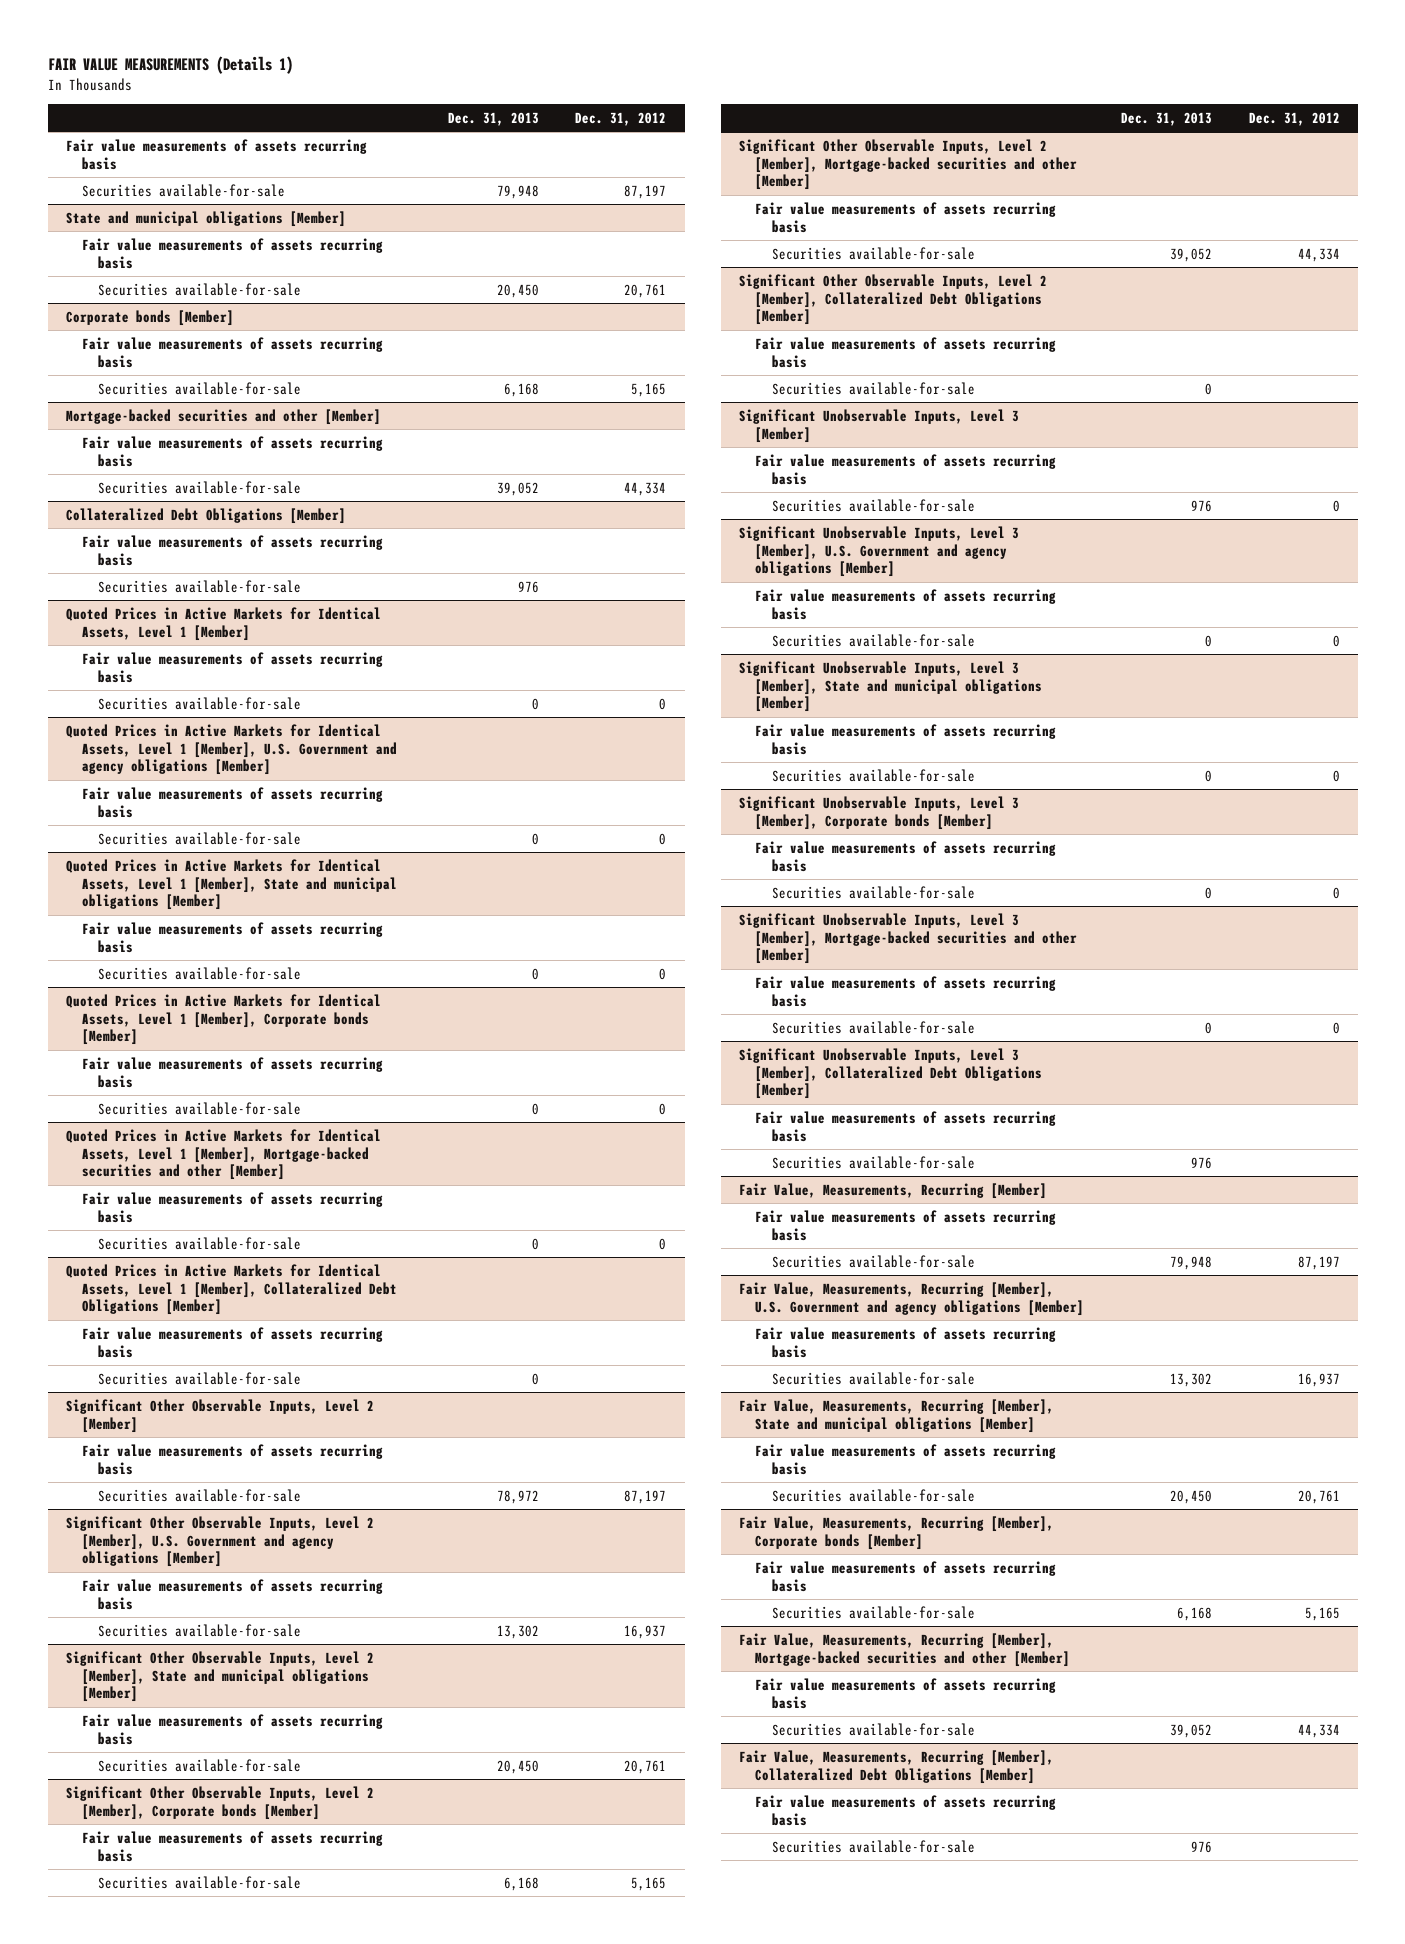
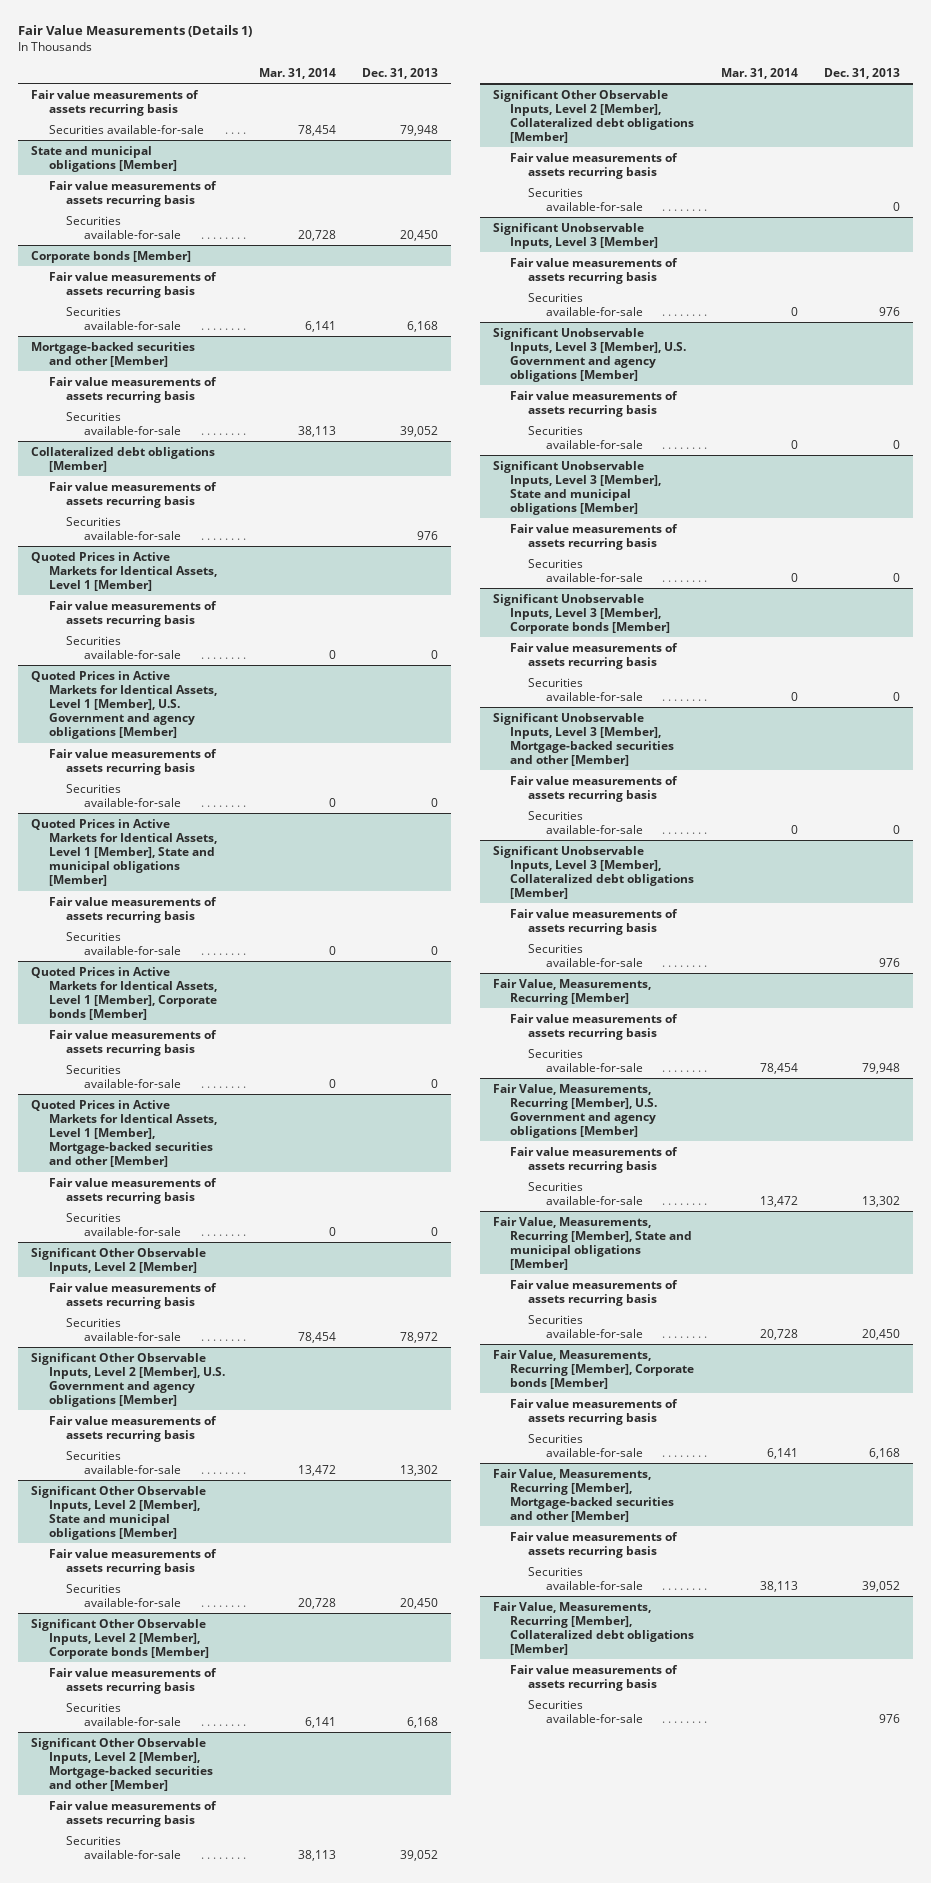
- FAIR VALUE MEASUREMENTS (Details 1)
+ Fair Value Measurements (Details 1)
- | Dec. 31, 2013 | Dec. 31, 2012
+ | Mar. 31, 2014 | Dec. 31, 2013
- Collateralized Debt Obligations [Member]
+ Collateralized debt obligations [Member]
- Quoted Prices in Active Markets for Identical Assets, Level 1 [Member], Collateralized Debt Obligations [Member]
- Fair value measurements of assets recurring basis
- Securities available-for-sale | 0 |
- Significant Other Observable Inputs, Level 2 [Member], Collateralized Debt Obligations [Member]
+ Significant Other Observable Inputs, Level 2 [Member], Collateralized debt obligations [Member]
- Significant Unobservable Inputs, Level 3 [Member], Collateralized Debt Obligations [Member]
+ Significant Unobservable Inputs, Level 3 [Member], Collateralized debt obligations [Member]
- Fair Value, Measurements, Recurring [Member], Collateralized Debt Obligations [Member]
+ Fair Value, Measurements, Recurring [Member], Collateralized debt obligations [Member]

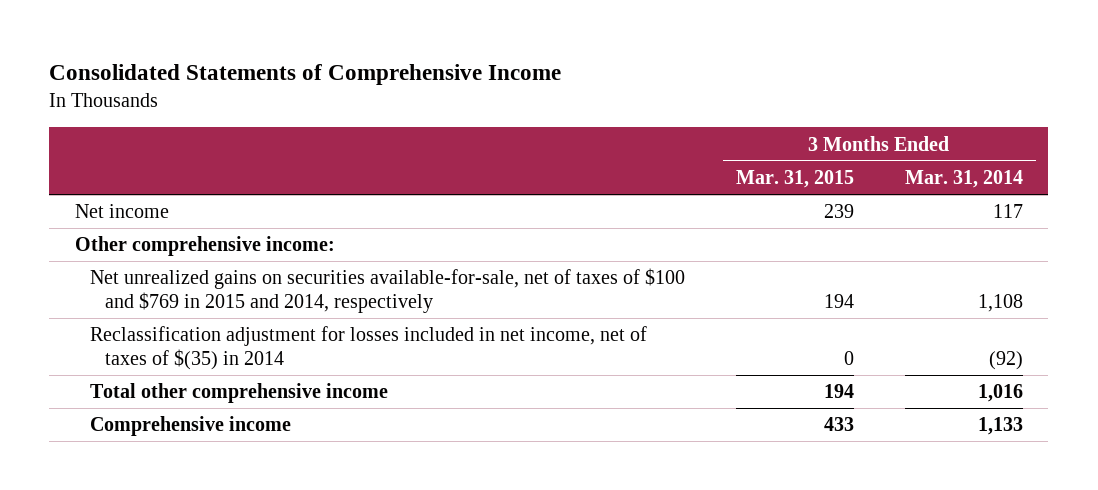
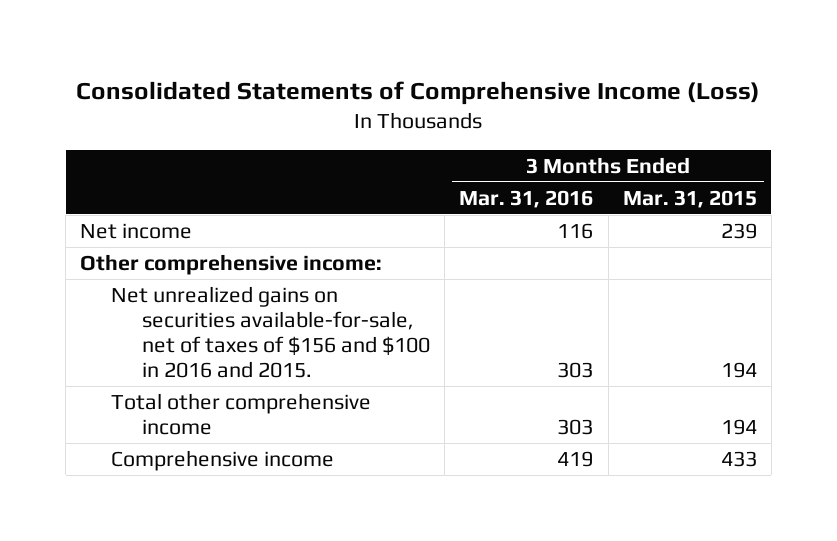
- Consolidated Statements of Comprehensive Income
+ Consolidated Statements of Comprehensive Income (Loss)
- | 3 Months Ended Mar. 31, 2015 | 3 Months Ended Mar. 31, 2014
+ | 3 Months Ended Mar. 31, 2016 | 3 Months Ended Mar. 31, 2015
- Net unrealized gains on securities available-for-sale, net of taxes of $100 and $769 in 2015 and 2014, respectively | 194 | 1,108
- Reclassification adjustment for losses included in net income, net of taxes of $(35) in 2014 | 0 | (92)
+ Net unrealized gains on securities available-for-sale, net of taxes of $156 and $100 in 2016 and 2015. | 303 | 194

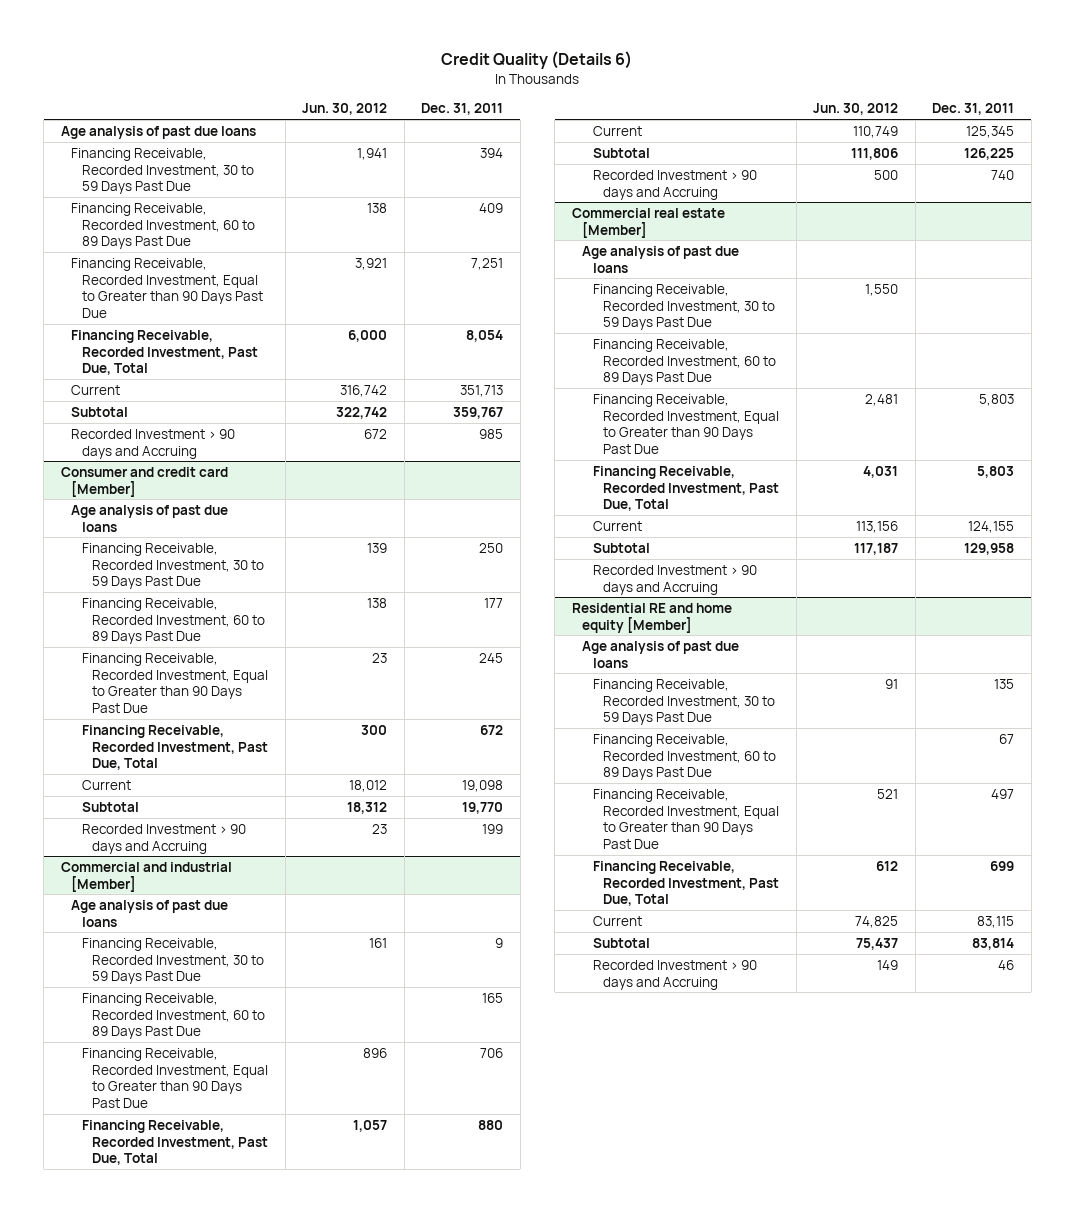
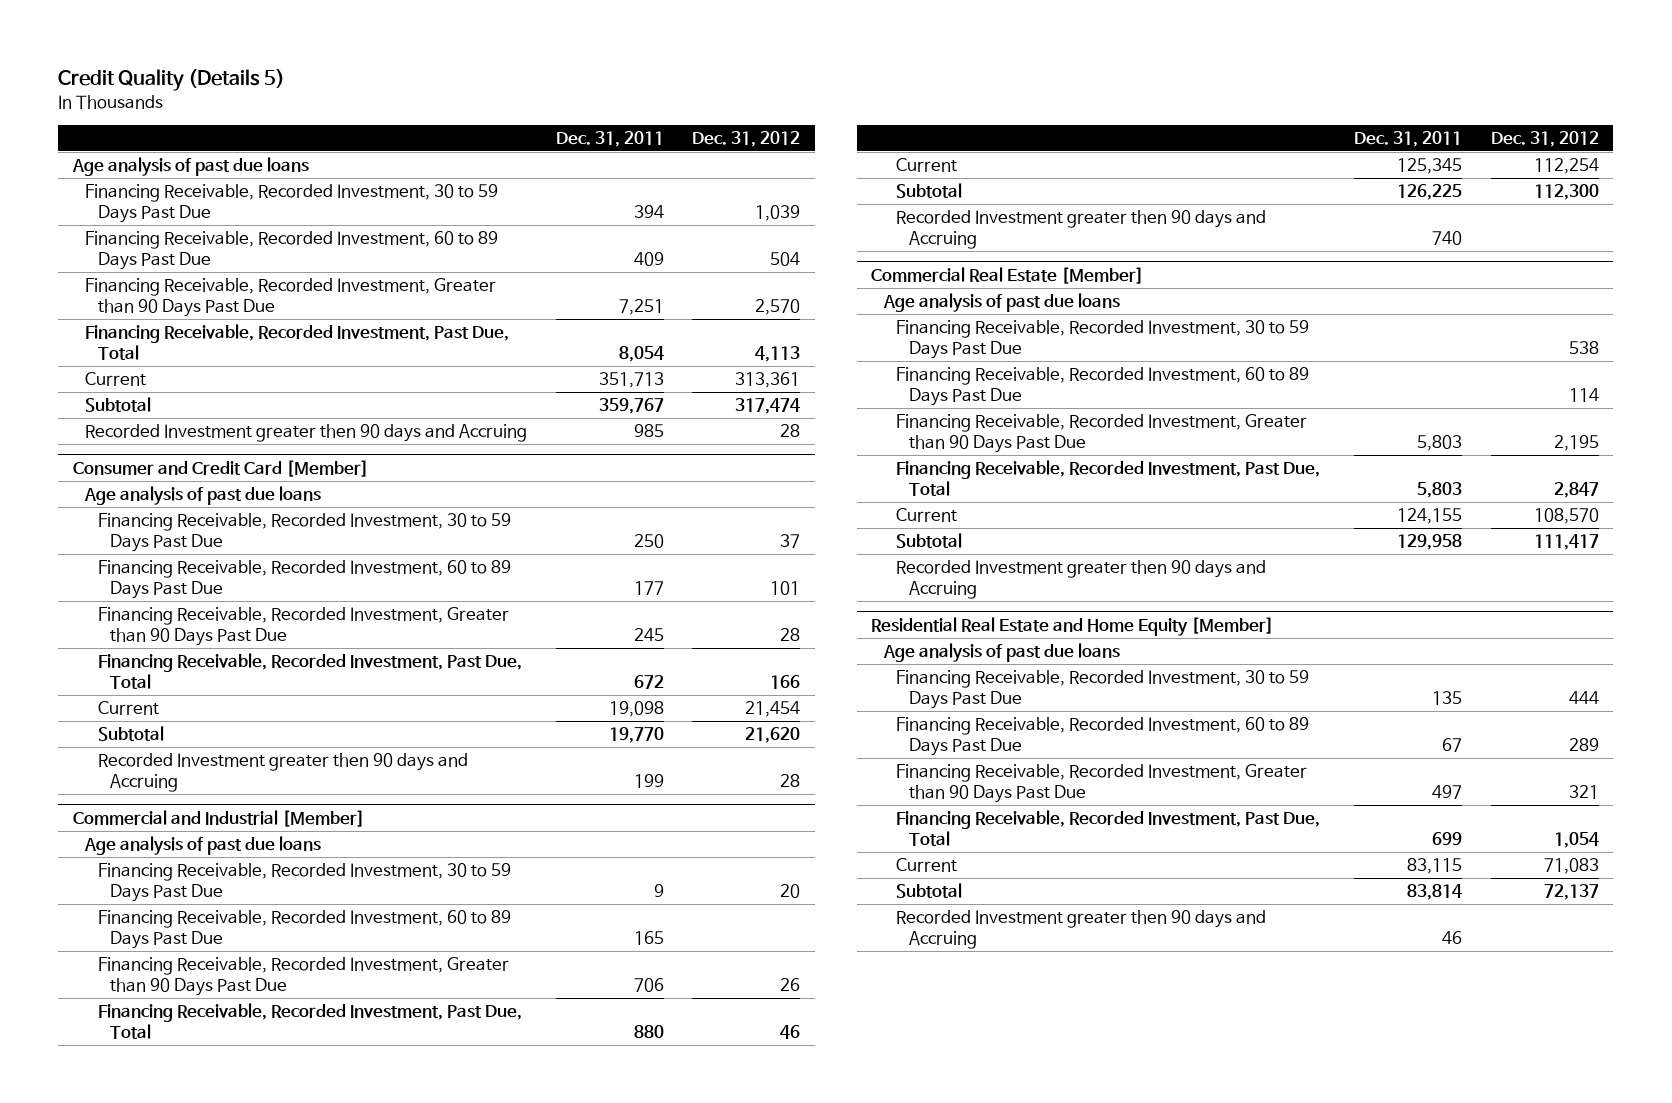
- Credit Quality (Details 6)
+ Credit Quality (Details 5)
- | Jun. 30, 2012 | Dec. 31, 2011
+ | Dec. 31, 2011 | Dec. 31, 2012
- Financing Receivable, Recorded Investment, Equal to Greater than 90 Days Past Due | 3,921 | 7,251
+ Financing Receivable, Recorded Investment, Greater than 90 Days Past Due | 7,251 | 2,570
- Recorded Investment > 90 days and Accruing | 672 | 985
- Consumer and credit card [Member]
+ Recorded Investment greater then 90 days and Accruing | 985 | 28
+ Consumer and Credit Card [Member]
- Financing Receivable, Recorded Investment, Equal to Greater than 90 Days Past Due | 23 | 245
+ Financing Receivable, Recorded Investment, Greater than 90 Days Past Due | 245 | 28
- Recorded Investment > 90 days and Accruing | 23 | 199
- Commercial and industrial [Member]
+ Recorded Investment greater then 90 days and Accruing | 199 | 28
+ Commercial and Industrial [Member]
- Financing Receivable, Recorded Investment, Equal to Greater than 90 Days Past Due | 896 | 706
+ Financing Receivable, Recorded Investment, Greater than 90 Days Past Due | 706 | 26
- Recorded Investment > 90 days and Accruing | 500 | 740
- Commercial real estate [Member]
+ Recorded Investment greater then 90 days and Accruing | 740 |
+ Commercial Real Estate [Member]
- Financing Receivable, Recorded Investment, Equal to Greater than 90 Days Past Due | 2,481 | 5,803
+ Financing Receivable, Recorded Investment, Greater than 90 Days Past Due | 5,803 | 2,195
- Recorded Investment > 90 days and Accruing
- Residential RE and home equity [Member]
+ Recorded Investment greater then 90 days and Accruing
+ Residential Real Estate and Home Equity [Member]
- Financing Receivable, Recorded Investment, Equal to Greater than 90 Days Past Due | 521 | 497
+ Financing Receivable, Recorded Investment, Greater than 90 Days Past Due | 497 | 321
- Recorded Investment > 90 days and Accruing | 149 | 46
+ Recorded Investment greater then 90 days and Accruing | 46 |

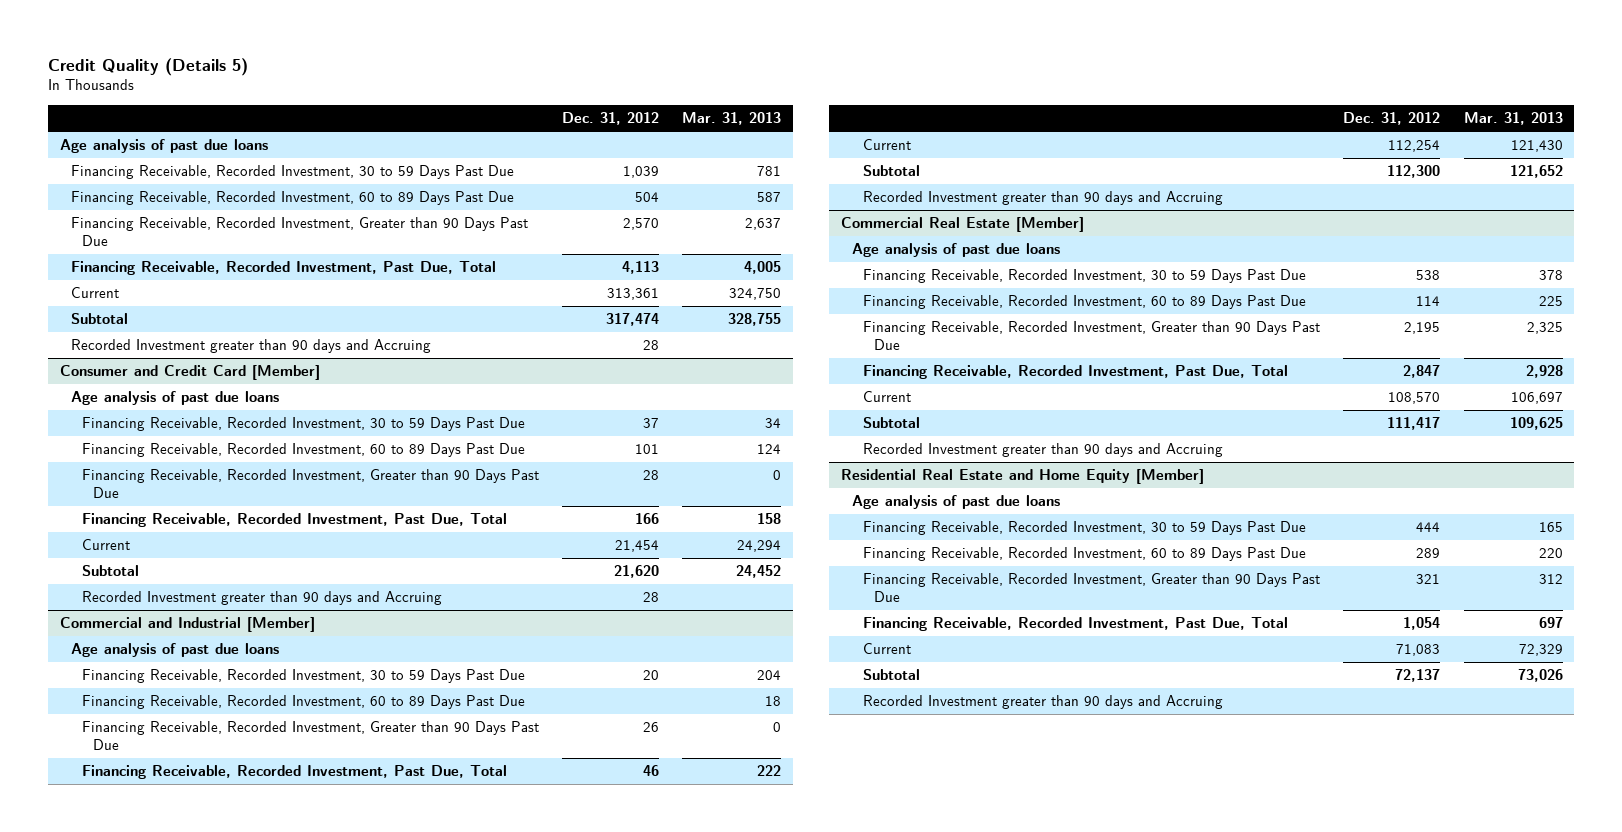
- | Dec. 31, 2011 | Dec. 31, 2012
+ | Dec. 31, 2012 | Mar. 31, 2013
- Recorded Investment greater then 90 days and Accruing | 985 | 28
+ Recorded Investment greater than 90 days and Accruing | 28 |
@ Consumer and Credit Card [Member]
- Recorded Investment greater then 90 days and Accruing | 199 | 28
+ Recorded Investment greater than 90 days and Accruing | 28 |
@ Commercial and Industrial [Member]
- Recorded Investment greater then 90 days and Accruing | 740 |
+ Recorded Investment greater than 90 days and Accruing
@ Commercial Real Estate [Member]
- Recorded Investment greater then 90 days and Accruing
+ Recorded Investment greater than 90 days and Accruing
@ Residential Real Estate and Home Equity [Member]
- Recorded Investment greater then 90 days and Accruing | 46 |
+ Recorded Investment greater than 90 days and Accruing

